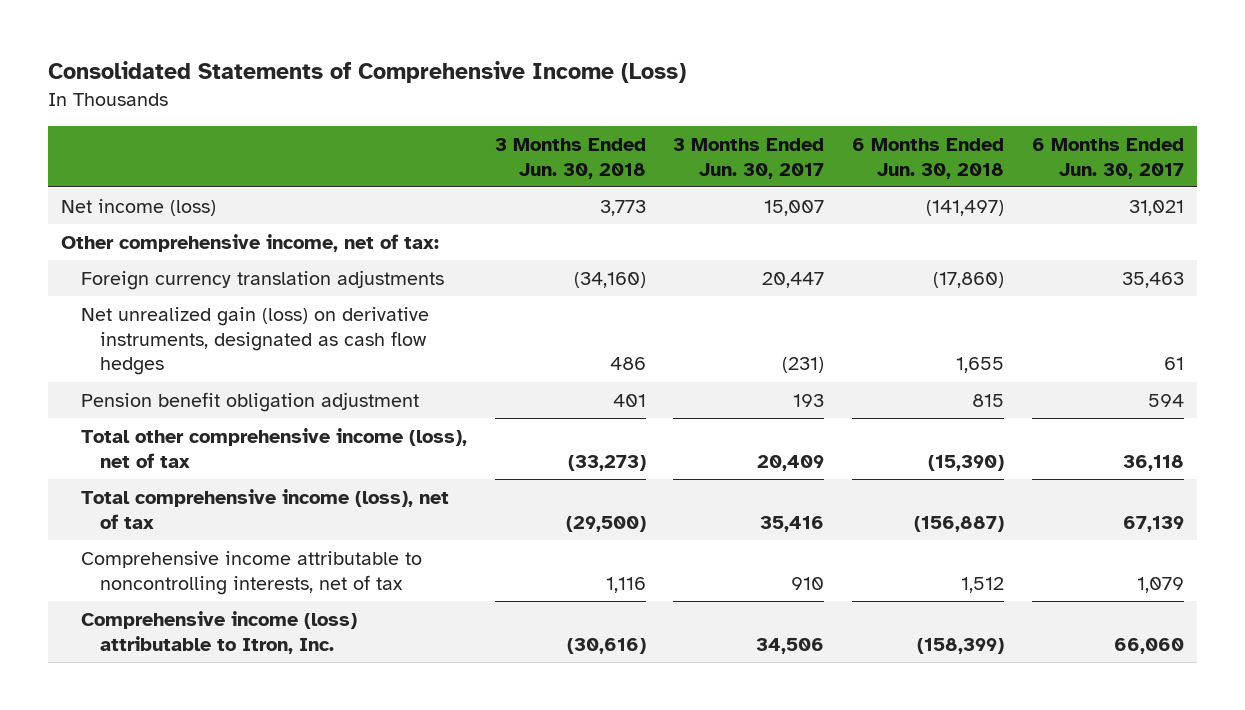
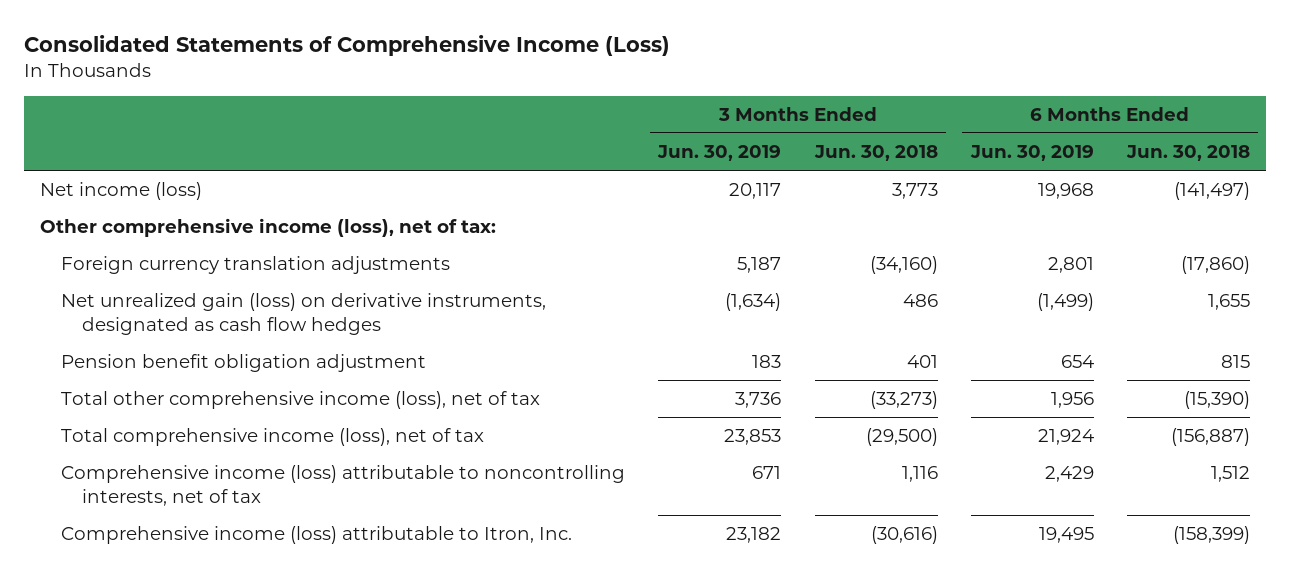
- | 3 Months Ended Jun. 30, 2018 | 3 Months Ended Jun. 30, 2017 | 6 Months Ended Jun. 30, 2018 | 6 Months Ended Jun. 30, 2017
+ | 3 Months Ended Jun. 30, 2019 | 3 Months Ended Jun. 30, 2018 | 6 Months Ended Jun. 30, 2019 | 6 Months Ended Jun. 30, 2018
- Other comprehensive income, net of tax:
+ Other comprehensive income (loss), net of tax:
- Comprehensive income attributable to noncontrolling interests, net of tax | 1,116 | 910 | 1,512 | 1,079
+ Comprehensive income (loss) attributable to noncontrolling interests, net of tax | 671 | 1,116 | 2,429 | 1,512

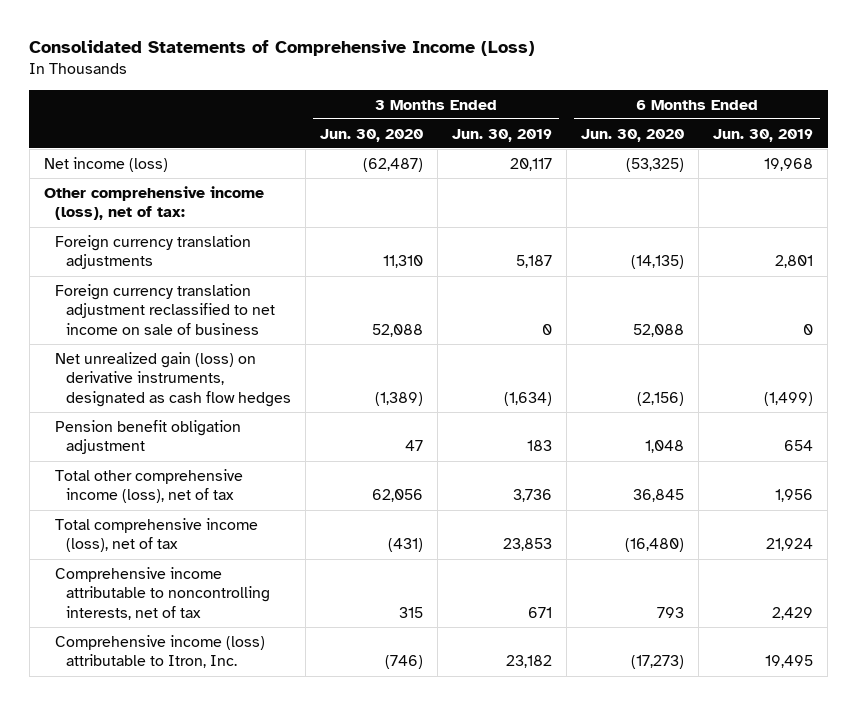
- | 3 Months Ended Jun. 30, 2019 | 3 Months Ended Jun. 30, 2018 | 6 Months Ended Jun. 30, 2019 | 6 Months Ended Jun. 30, 2018
+ | 3 Months Ended Jun. 30, 2020 | 3 Months Ended Jun. 30, 2019 | 6 Months Ended Jun. 30, 2020 | 6 Months Ended Jun. 30, 2019
+ Foreign currency translation adjustment reclassified to net income on sale of business | 52,088 | 0 | 52,088 | 0
- Comprehensive income (loss) attributable to noncontrolling interests, net of tax | 671 | 1,116 | 2,429 | 1,512
+ Comprehensive income attributable to noncontrolling interests, net of tax | 315 | 671 | 793 | 2,429

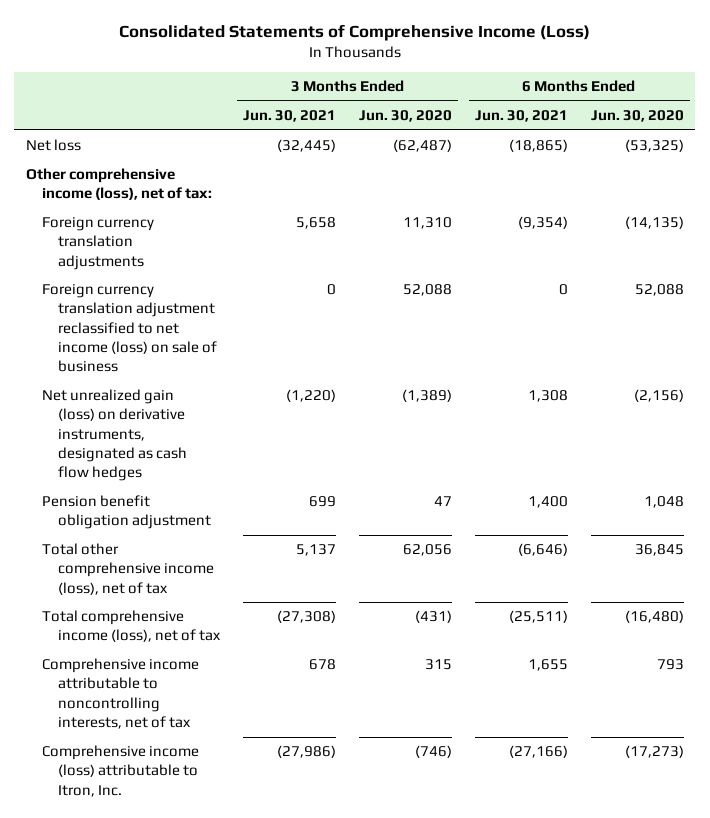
- | 3 Months Ended Jun. 30, 2020 | 3 Months Ended Jun. 30, 2019 | 6 Months Ended Jun. 30, 2020 | 6 Months Ended Jun. 30, 2019
+ | 3 Months Ended Jun. 30, 2021 | 3 Months Ended Jun. 30, 2020 | 6 Months Ended Jun. 30, 2021 | 6 Months Ended Jun. 30, 2020
- Net income (loss) | (62,487) | 20,117 | (53,325) | 19,968
+ Net loss | (32,445) | (62,487) | (18,865) | (53,325)
- Foreign currency translation adjustment reclassified to net income on sale of business | 52,088 | 0 | 52,088 | 0
+ Foreign currency translation adjustment reclassified to net income (loss) on sale of business | 0 | 52,088 | 0 | 52,088

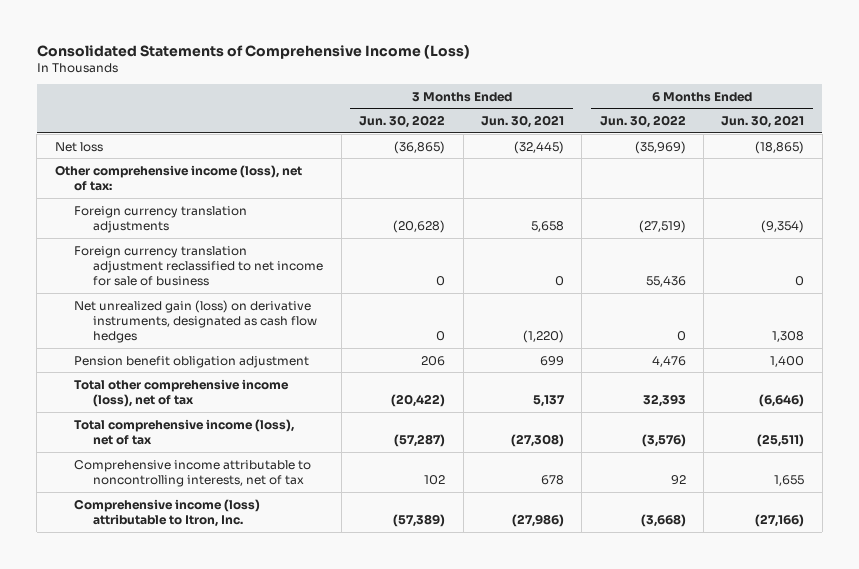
- | 3 Months Ended Jun. 30, 2021 | 3 Months Ended Jun. 30, 2020 | 6 Months Ended Jun. 30, 2021 | 6 Months Ended Jun. 30, 2020
+ | 3 Months Ended Jun. 30, 2022 | 3 Months Ended Jun. 30, 2021 | 6 Months Ended Jun. 30, 2022 | 6 Months Ended Jun. 30, 2021
- Foreign currency translation adjustment reclassified to net income (loss) on sale of business | 0 | 52,088 | 0 | 52,088
+ Foreign currency translation adjustment reclassified to net income for sale of business | 0 | 0 | 55,436 | 0

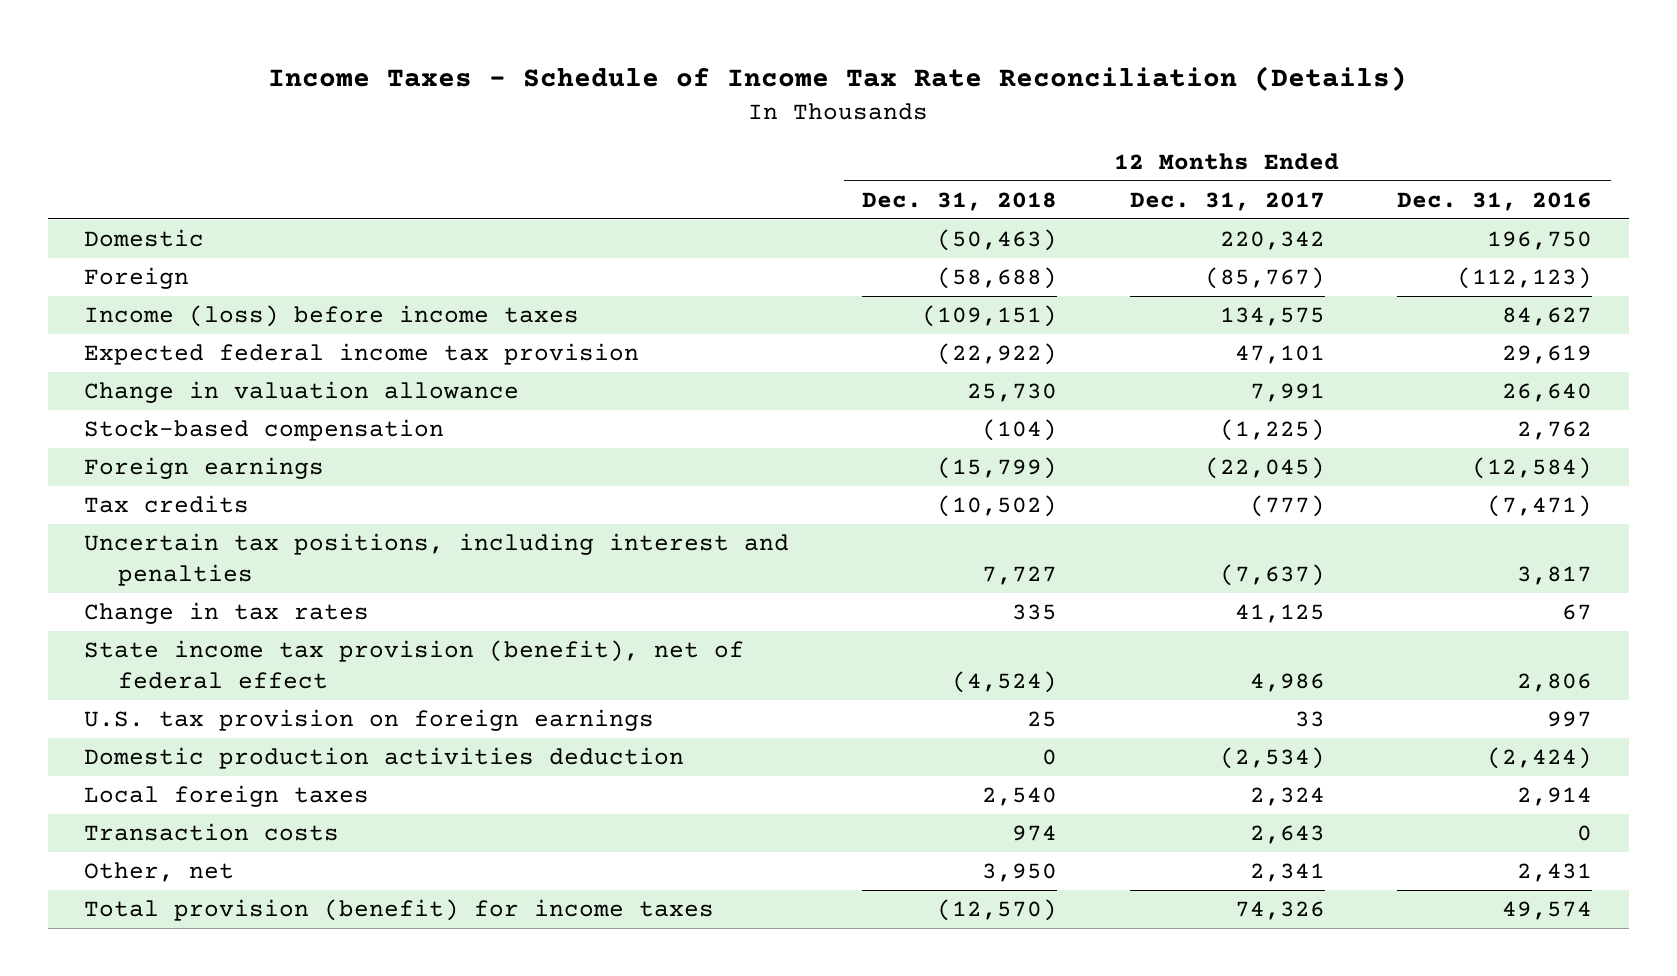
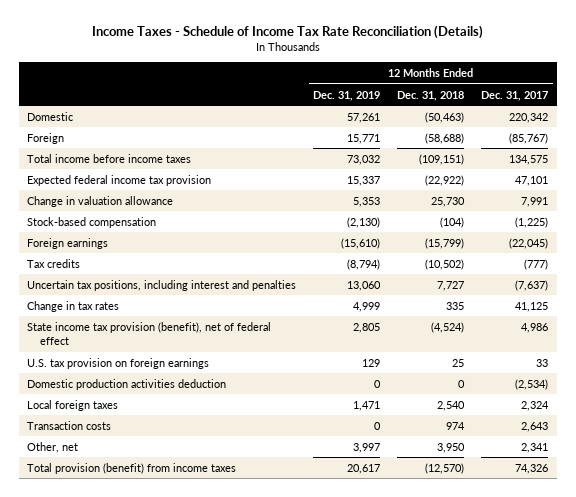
- | 12 Months Ended Dec. 31, 2018 | 12 Months Ended Dec. 31, 2017 | 12 Months Ended Dec. 31, 2016
+ | 12 Months Ended Dec. 31, 2019 | 12 Months Ended Dec. 31, 2018 | 12 Months Ended Dec. 31, 2017
- Income (loss) before income taxes | (109,151) | 134,575 | 84,627
+ Total income before income taxes | 73,032 | (109,151) | 134,575
- Total provision (benefit) for income taxes | (12,570) | 74,326 | 49,574
+ Total provision (benefit) from income taxes | 20,617 | (12,570) | 74,326

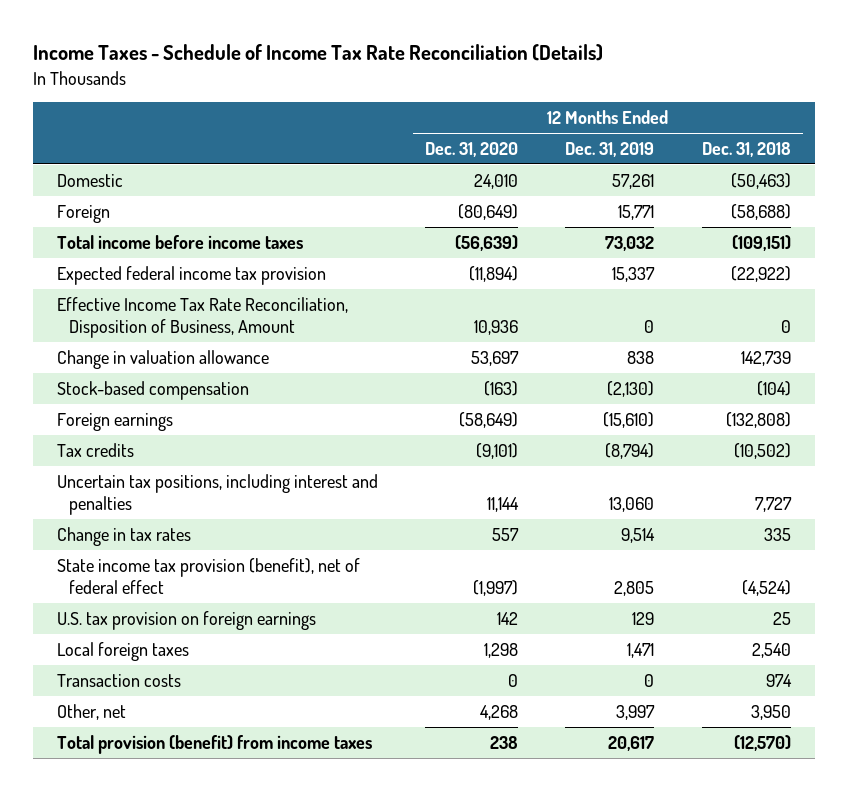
- | 12 Months Ended Dec. 31, 2019 | 12 Months Ended Dec. 31, 2018 | 12 Months Ended Dec. 31, 2017
+ | 12 Months Ended Dec. 31, 2020 | 12 Months Ended Dec. 31, 2019 | 12 Months Ended Dec. 31, 2018
- Change in valuation allowance | 5,353 | 25,730 | 7,991
+ Effective Income Tax Rate Reconciliation, Disposition of Business, Amount | 10,936 | 0 | 0
+ Change in valuation allowance | 53,697 | 838 | 142,739
- Foreign earnings | (15,610) | (15,799) | (22,045)
+ Foreign earnings | (58,649) | (15,610) | (132,808)
- Change in tax rates | 4,999 | 335 | 41,125
+ Change in tax rates | 557 | 9,514 | 335
- Domestic production activities deduction | 0 | 0 | (2,534)

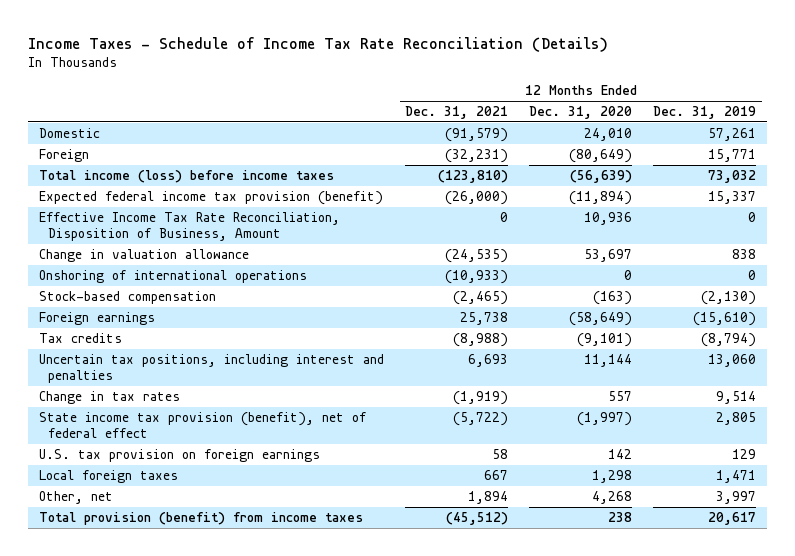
- | 12 Months Ended Dec. 31, 2020 | 12 Months Ended Dec. 31, 2019 | 12 Months Ended Dec. 31, 2018
+ | 12 Months Ended Dec. 31, 2021 | 12 Months Ended Dec. 31, 2020 | 12 Months Ended Dec. 31, 2019
- Total income before income taxes | (56,639) | 73,032 | (109,151)
- Expected federal income tax provision | (11,894) | 15,337 | (22,922)
+ Total income (loss) before income taxes | (123,810) | (56,639) | 73,032
+ Expected federal income tax provision (benefit) | (26,000) | (11,894) | 15,337
+ Onshoring of international operations | (10,933) | 0 | 0
- Transaction costs | 0 | 0 | 974

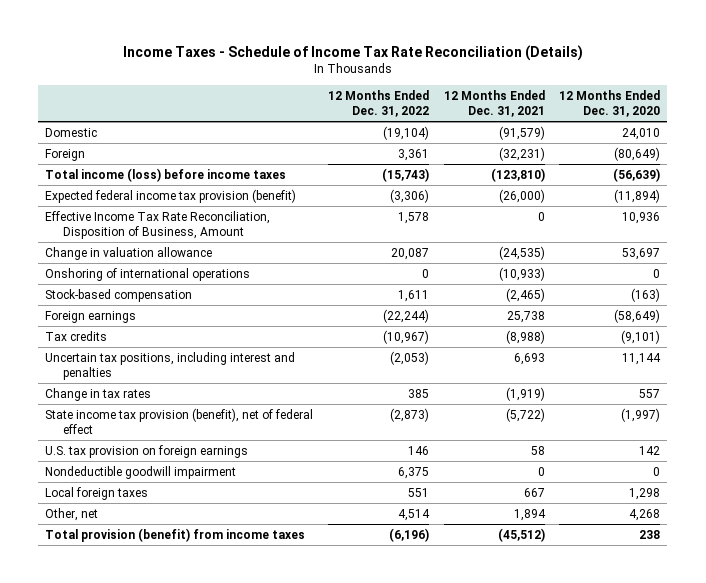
- | 12 Months Ended Dec. 31, 2021 | 12 Months Ended Dec. 31, 2020 | 12 Months Ended Dec. 31, 2019
+ | 12 Months Ended Dec. 31, 2022 | 12 Months Ended Dec. 31, 2021 | 12 Months Ended Dec. 31, 2020
+ Nondeductible goodwill impairment | 6,375 | 0 | 0

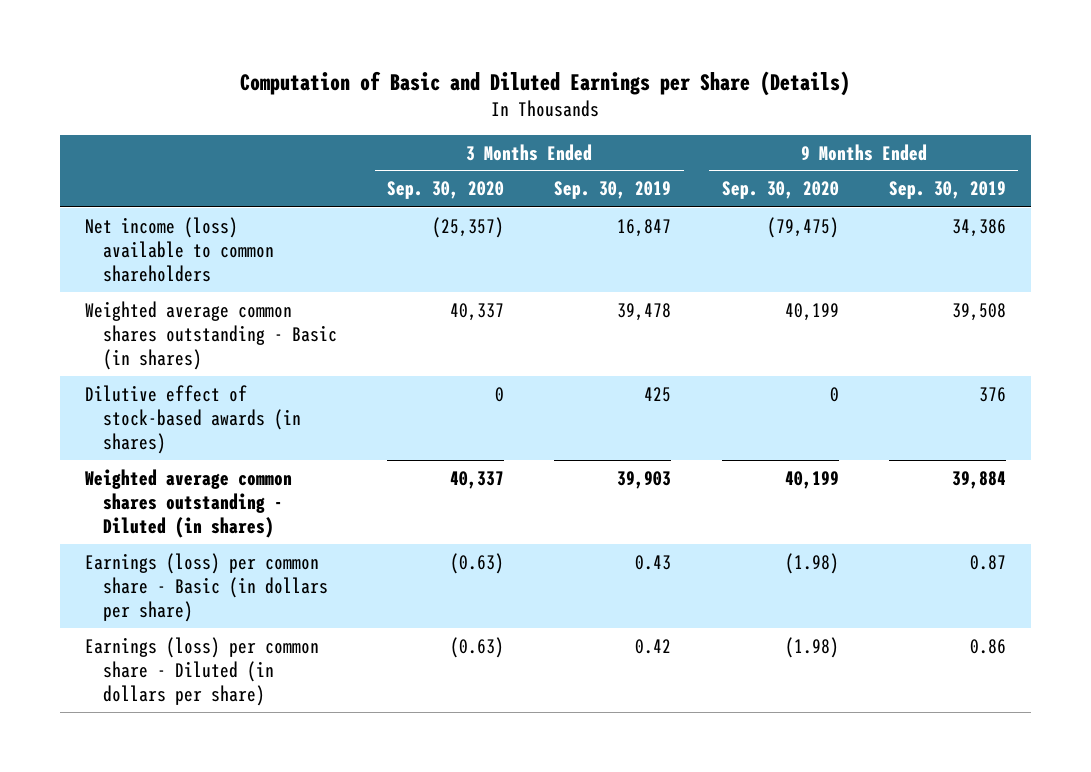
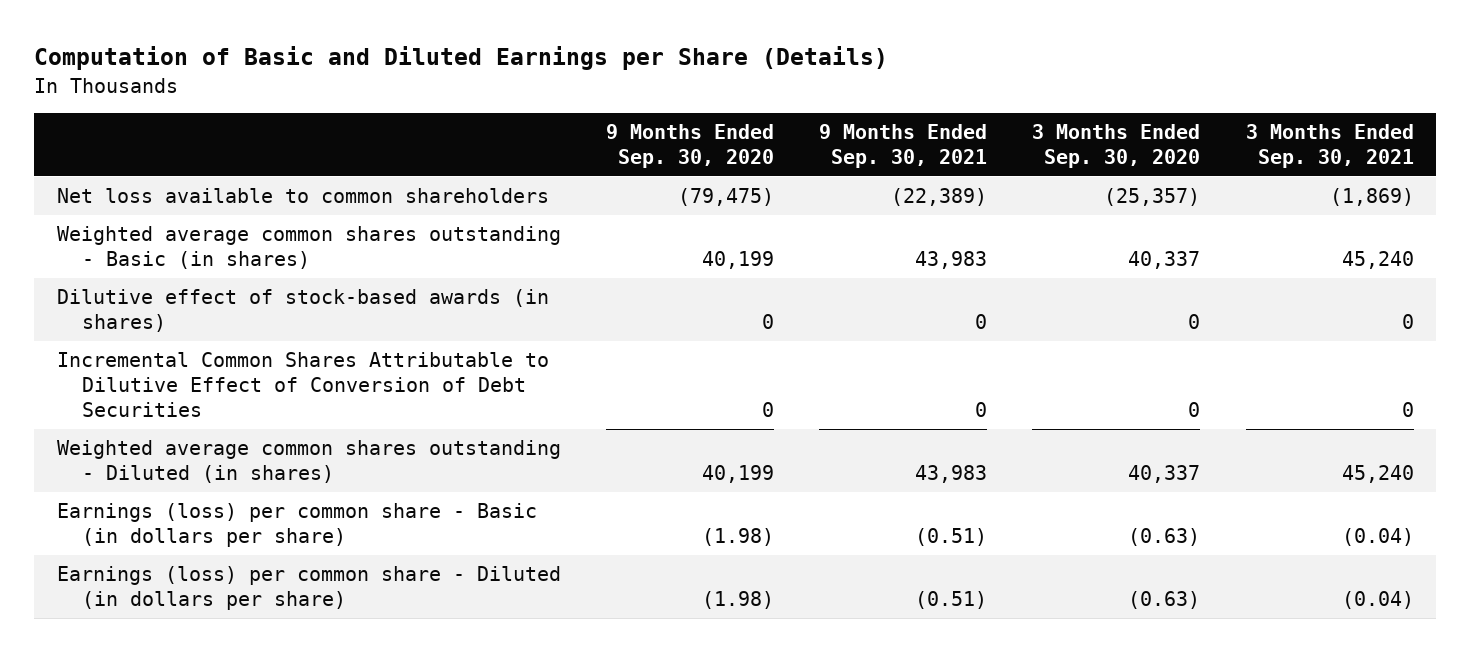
- | 3 Months Ended Sep. 30, 2020 | 3 Months Ended Sep. 30, 2019 | 9 Months Ended Sep. 30, 2020 | 9 Months Ended Sep. 30, 2019
+ | 9 Months Ended Sep. 30, 2020 | 9 Months Ended Sep. 30, 2021 | 3 Months Ended Sep. 30, 2020 | 3 Months Ended Sep. 30, 2021
- Net income (loss) available to common shareholders | (25,357) | 16,847 | (79,475) | 34,386
+ Net loss available to common shareholders | (79,475) | (22,389) | (25,357) | (1,869)
+ Incremental Common Shares Attributable to Dilutive Effect of Conversion of Debt Securities | 0 | 0 | 0 | 0

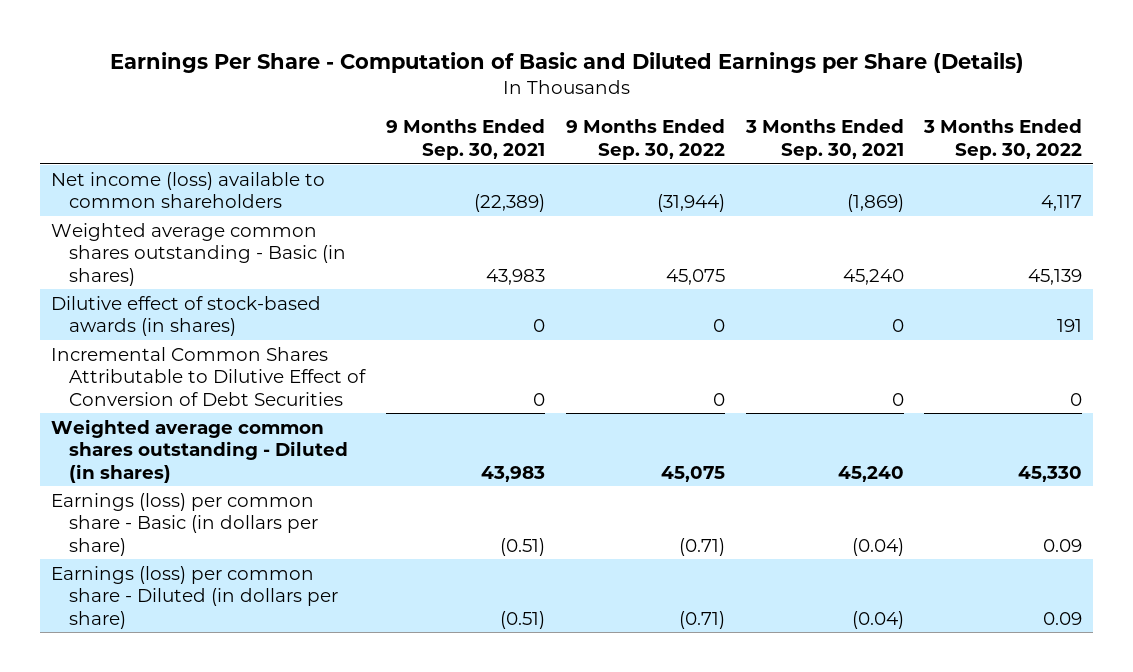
- Computation of Basic and Diluted Earnings per Share (Details)
+ Earnings Per Share - Computation of Basic and Diluted Earnings per Share (Details)
- | 9 Months Ended Sep. 30, 2020 | 9 Months Ended Sep. 30, 2021 | 3 Months Ended Sep. 30, 2020 | 3 Months Ended Sep. 30, 2021
+ | 9 Months Ended Sep. 30, 2021 | 9 Months Ended Sep. 30, 2022 | 3 Months Ended Sep. 30, 2021 | 3 Months Ended Sep. 30, 2022
- Net loss available to common shareholders | (79,475) | (22,389) | (25,357) | (1,869)
+ Net income (loss) available to common shareholders | (22,389) | (31,944) | (1,869) | 4,117

